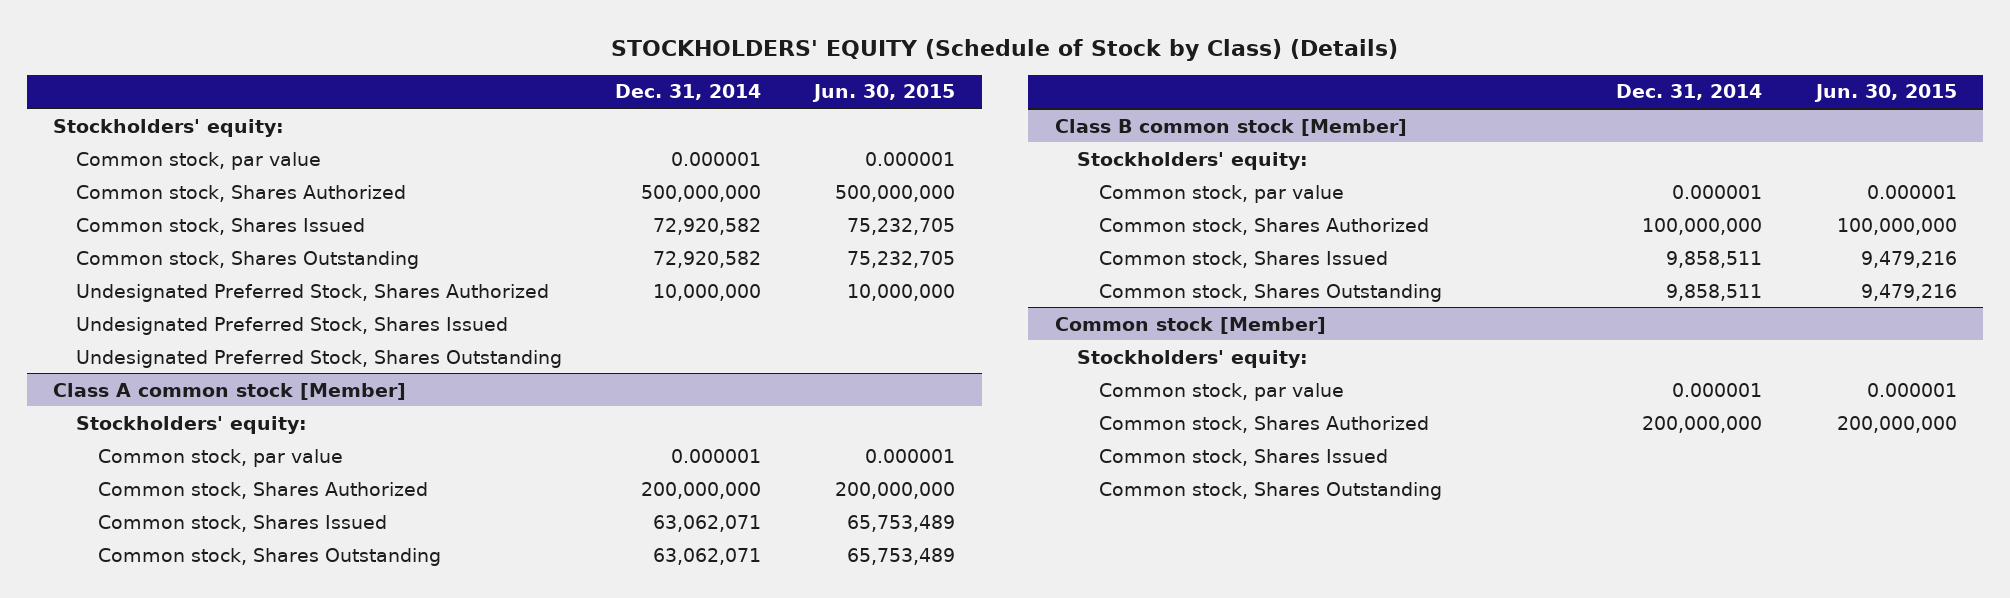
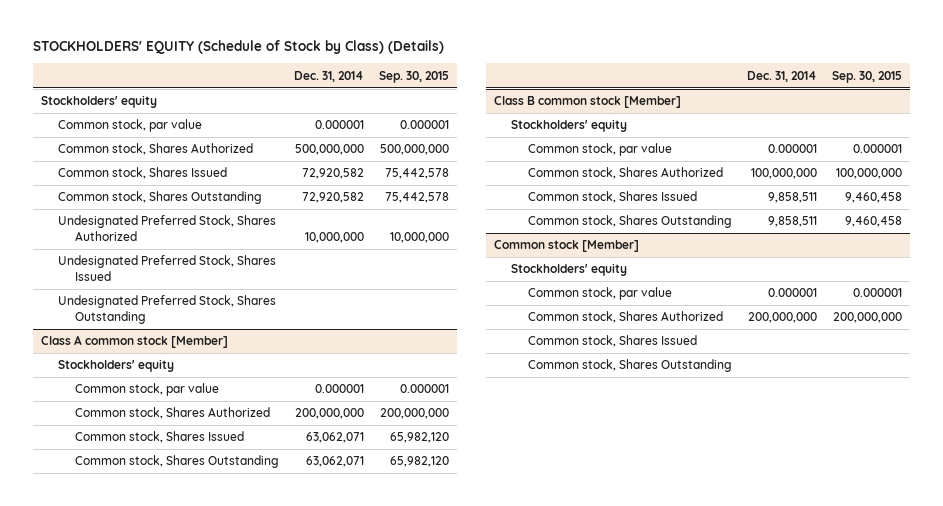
- | Dec. 31, 2014 | Jun. 30, 2015
+ | Dec. 31, 2014 | Sep. 30, 2015
- Stockholders' equity:
+ Stockholders' equity
@ Class A common stock [Member]
- Stockholders' equity:
+ Stockholders' equity
@ Class B common stock [Member]
- Stockholders' equity:
+ Stockholders' equity
@ Common stock [Member]
- Stockholders' equity:
+ Stockholders' equity

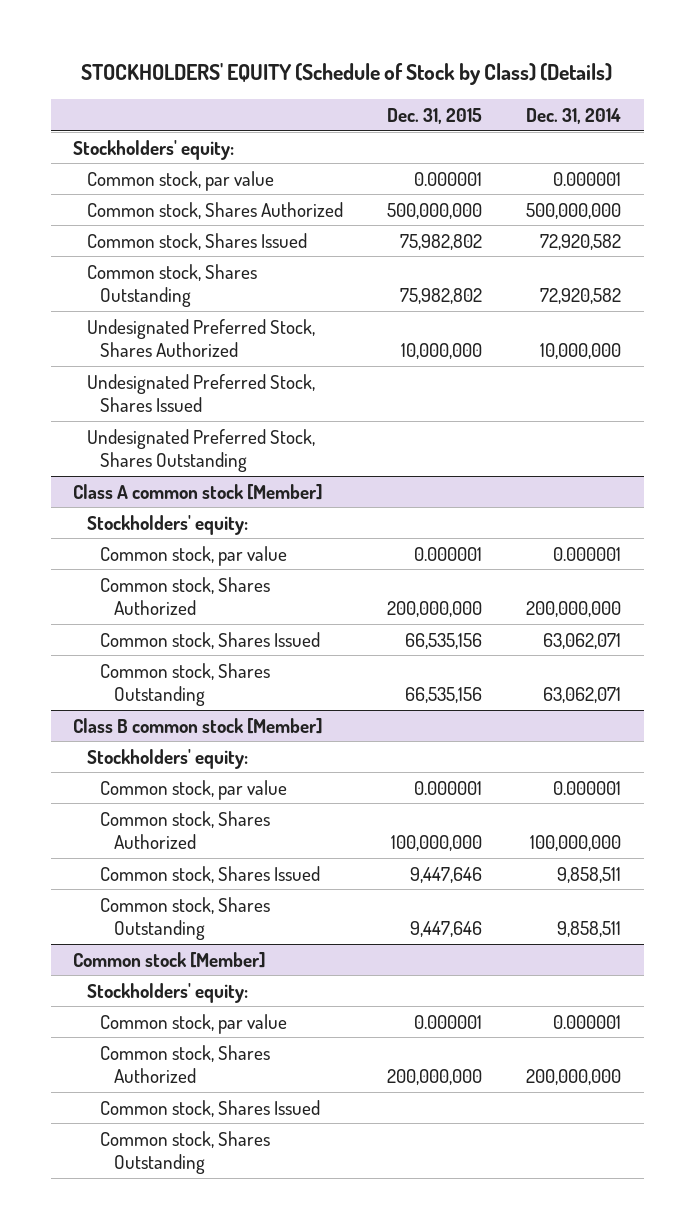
- | Dec. 31, 2014 | Sep. 30, 2015
+ | Dec. 31, 2015 | Dec. 31, 2014
- Stockholders' equity
+ Stockholders' equity:
@ Class A common stock [Member]
- Stockholders' equity
+ Stockholders' equity:
@ Class B common stock [Member]
- Stockholders' equity
+ Stockholders' equity:
@ Common stock [Member]
- Stockholders' equity
+ Stockholders' equity:

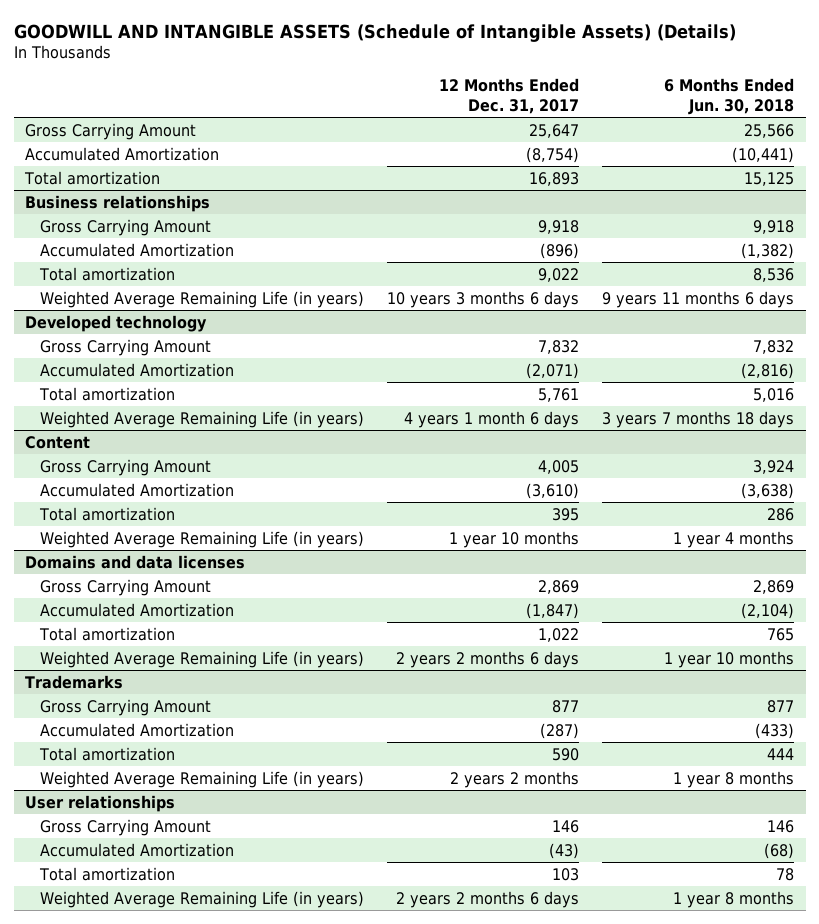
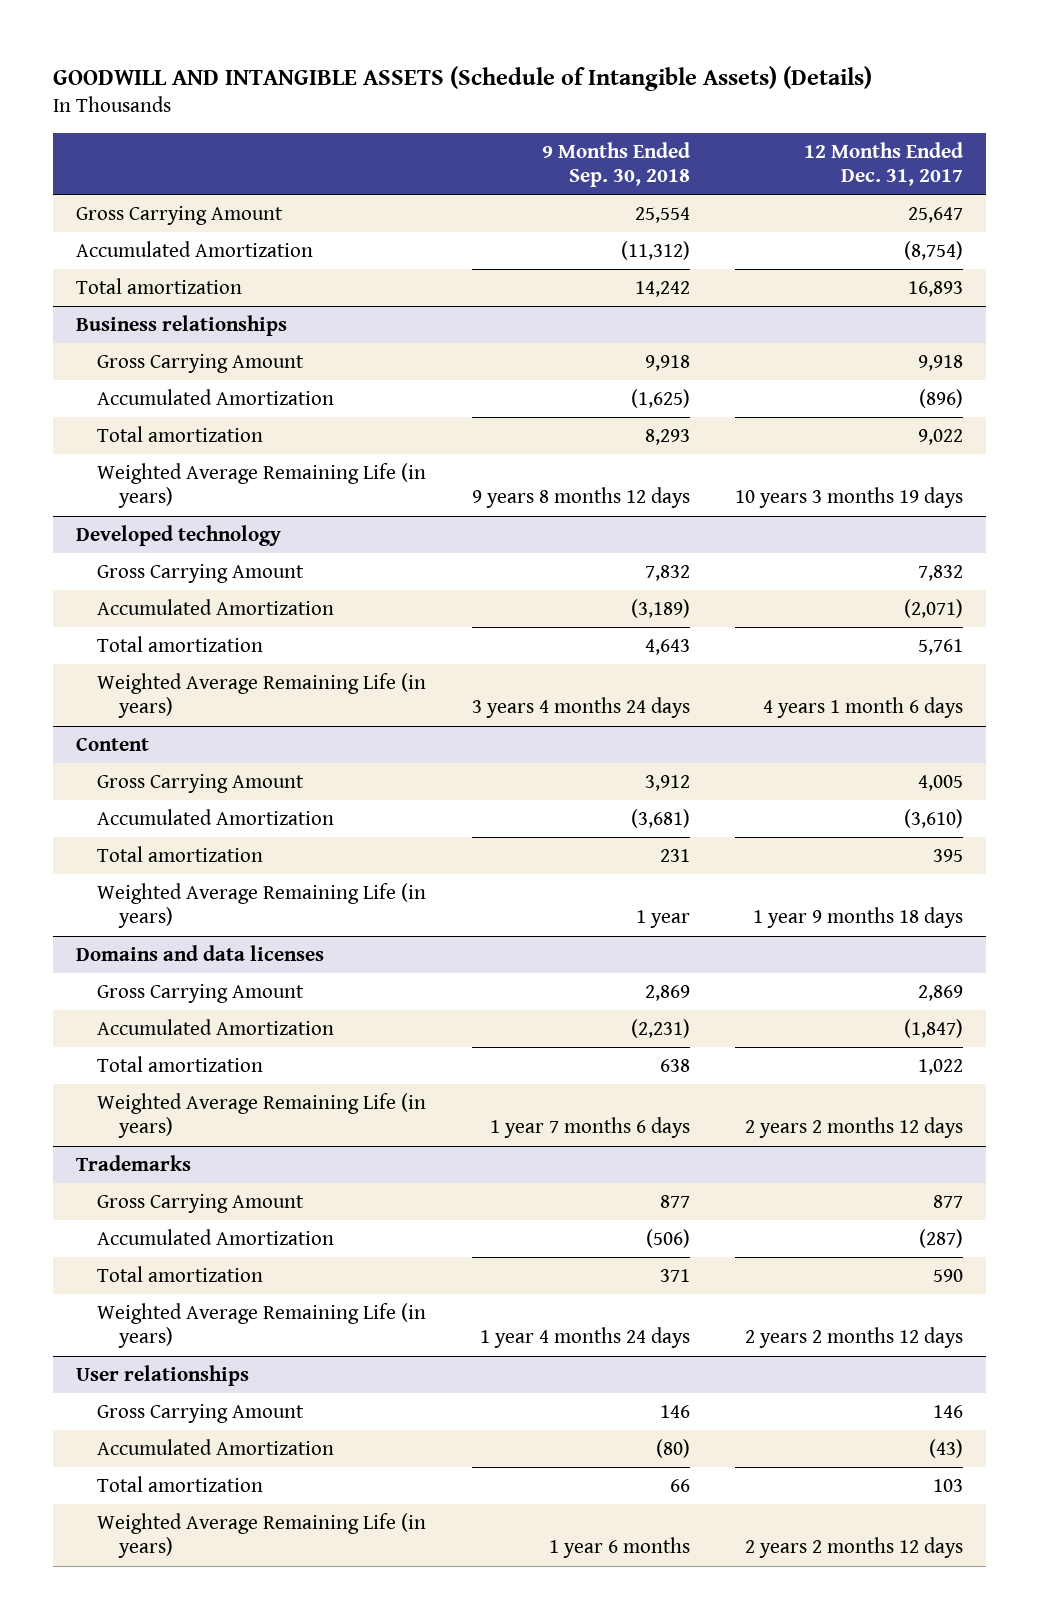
- | 12 Months Ended Dec. 31, 2017 | 6 Months Ended Jun. 30, 2018
+ | 9 Months Ended Sep. 30, 2018 | 12 Months Ended Dec. 31, 2017
@ Business relationships
- Weighted Average Remaining Life (in years) | 10 years 3 months 6 days | 9 years 11 months 6 days
+ Weighted Average Remaining Life (in years) | 9 years 8 months 12 days | 10 years 3 months 19 days
@ Content
- Weighted Average Remaining Life (in years) | 1 year 10 months | 1 year 4 months
+ Weighted Average Remaining Life (in years) | 1 year | 1 year 9 months 18 days
@ Domains and data licenses
- Weighted Average Remaining Life (in years) | 2 years 2 months 6 days | 1 year 10 months
+ Weighted Average Remaining Life (in years) | 1 year 7 months 6 days | 2 years 2 months 12 days
@ Trademarks
- Weighted Average Remaining Life (in years) | 2 years 2 months | 1 year 8 months
+ Weighted Average Remaining Life (in years) | 1 year 4 months 24 days | 2 years 2 months 12 days
@ User relationships
- Weighted Average Remaining Life (in years) | 2 years 2 months 6 days | 1 year 8 months
+ Weighted Average Remaining Life (in years) | 1 year 6 months | 2 years 2 months 12 days

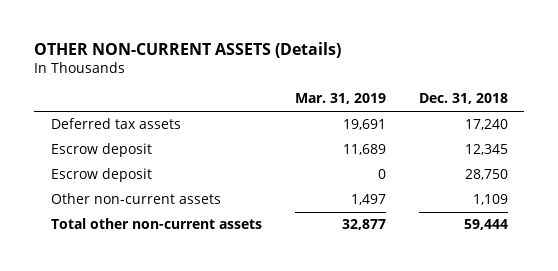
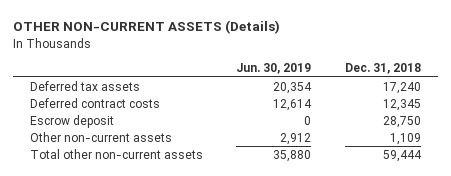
- | Mar. 31, 2019 | Dec. 31, 2018
+ | Jun. 30, 2019 | Dec. 31, 2018
- Escrow deposit | 11,689 | 12,345
+ Deferred contract costs | 12,614 | 12,345

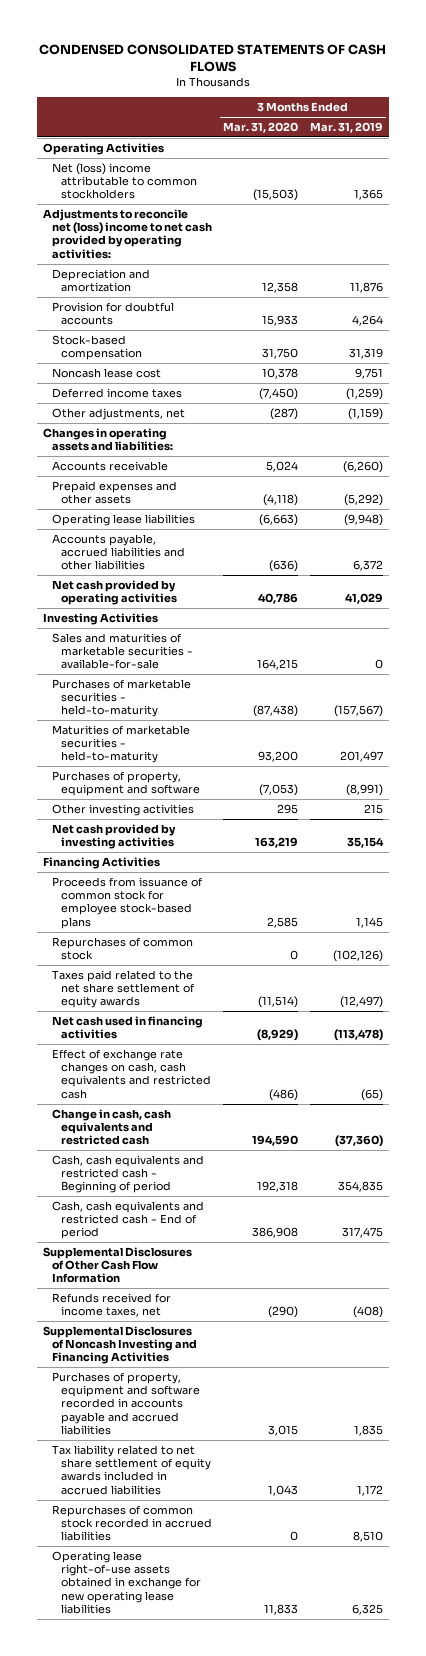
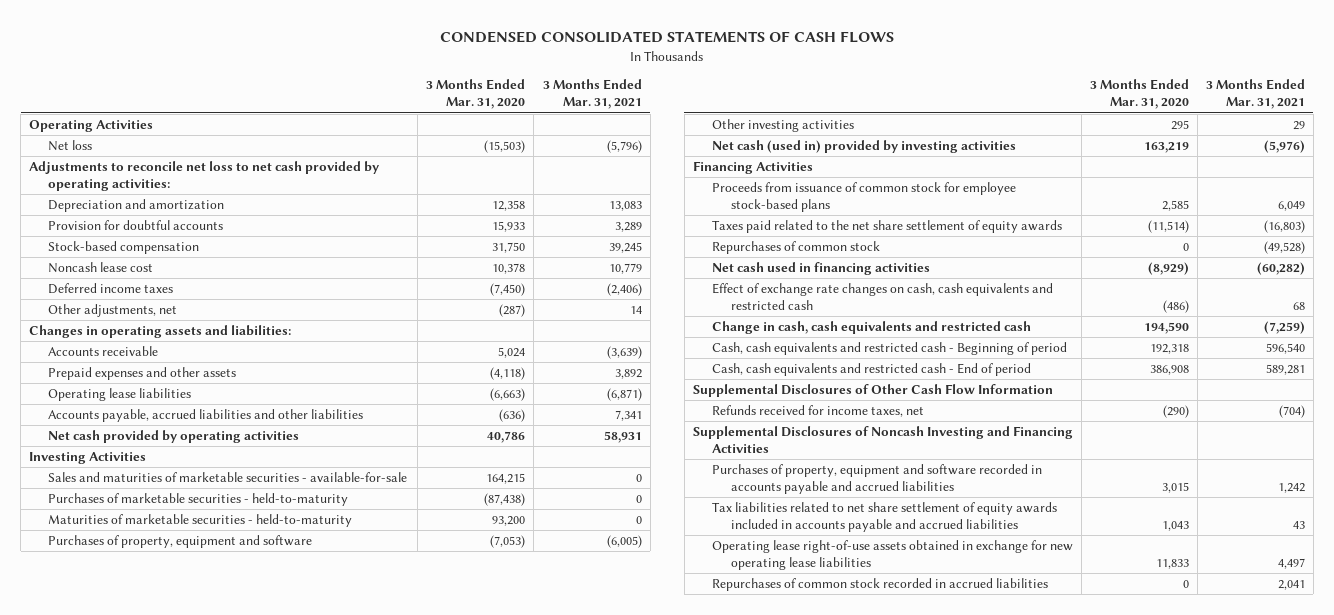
- | 3 Months Ended Mar. 31, 2020 | 3 Months Ended Mar. 31, 2019
+ | 3 Months Ended Mar. 31, 2020 | 3 Months Ended Mar. 31, 2021
- Net (loss) income attributable to common stockholders | (15,503) | 1,365
- Adjustments to reconcile net (loss) income to net cash provided by operating activities:
+ Net loss | (15,503) | (5,796)
+ Adjustments to reconcile net loss to net cash provided by operating activities:
- Net cash provided by investing activities | 163,219 | 35,154
+ Net cash (used in) provided by investing activities | 163,219 | (5,976)
moved down: Repurchases of common stock | 0 | (49,528)
- Tax liability related to net share settlement of equity awards included in accrued liabilities | 1,043 | 1,172
+ Tax liabilities related to net share settlement of equity awards included in accounts payable and accrued liabilities | 1,043 | 43
moved down: Repurchases of common stock recorded in accrued liabilities | 0 | 2,041

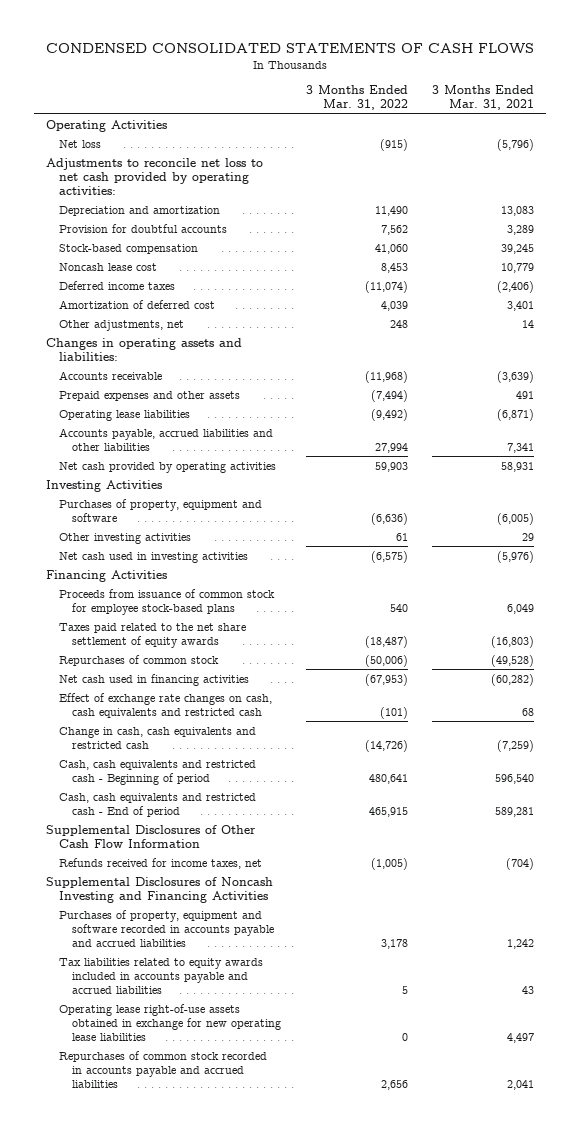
- | 3 Months Ended Mar. 31, 2020 | 3 Months Ended Mar. 31, 2021
+ | 3 Months Ended Mar. 31, 2022 | 3 Months Ended Mar. 31, 2021
+ Amortization of deferred cost | 4,039 | 3,401
- Prepaid expenses and other assets | (4,118) | 3,892
+ Prepaid expenses and other assets | (7,494) | 491
- Sales and maturities of marketable securities - available-for-sale | 164,215 | 0
- Purchases of marketable securities - held-to-maturity | (87,438) | 0
- Maturities of marketable securities - held-to-maturity | 93,200 | 0
- Net cash (used in) provided by investing activities | 163,219 | (5,976)
+ Net cash used in investing activities | (6,575) | (5,976)
- Tax liabilities related to net share settlement of equity awards included in accounts payable and accrued liabilities | 1,043 | 43
+ Tax liabilities related to equity awards included in accounts payable and accrued liabilities | 5 | 43
- Repurchases of common stock recorded in accrued liabilities | 0 | 2,041
+ Repurchases of common stock recorded in accounts payable and accrued liabilities | 2,656 | 2,041

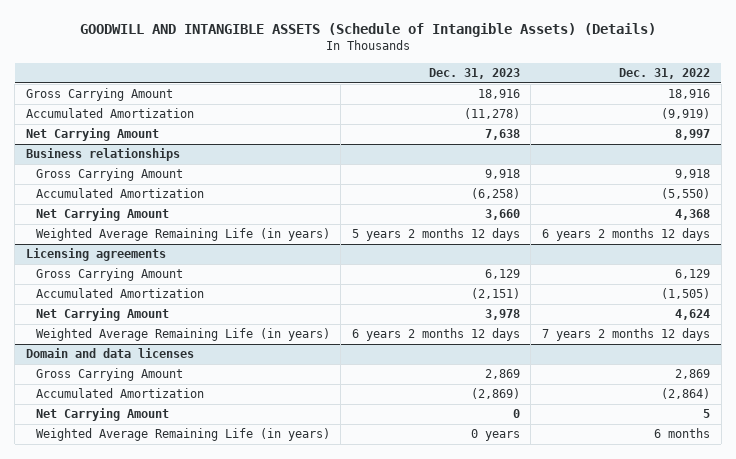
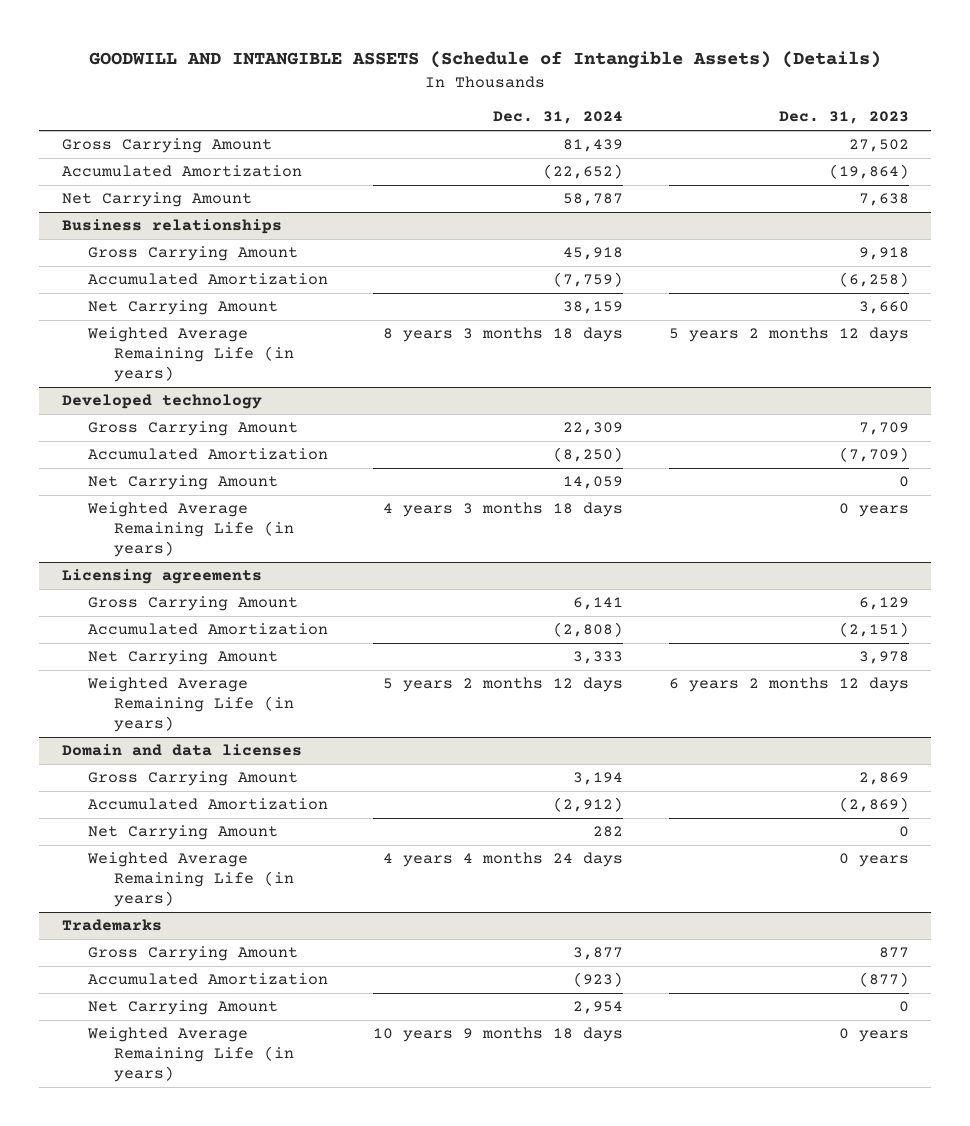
- | Dec. 31, 2023 | Dec. 31, 2022
+ | Dec. 31, 2024 | Dec. 31, 2023
- Gross Carrying Amount | 18,916 | 18,916
- Accumulated Amortization | (11,278) | (9,919)
+ Gross Carrying Amount | 81,439 | 27,502
+ Accumulated Amortization | (22,652) | (19,864)
+ Developed technology
+ Gross Carrying Amount | 22,309 | 7,709
+ Accumulated Amortization | (8,250) | (7,709)
+ Net Carrying Amount | 14,059 | 0
+ Weighted Average Remaining Life (in years) | 4 years 3 months 18 days | 0 years
+ Trademarks
+ Gross Carrying Amount | 3,877 | 877
+ Accumulated Amortization | (923) | (877)
+ Net Carrying Amount | 2,954 | 0
+ Weighted Average Remaining Life (in years) | 10 years 9 months 18 days | 0 years

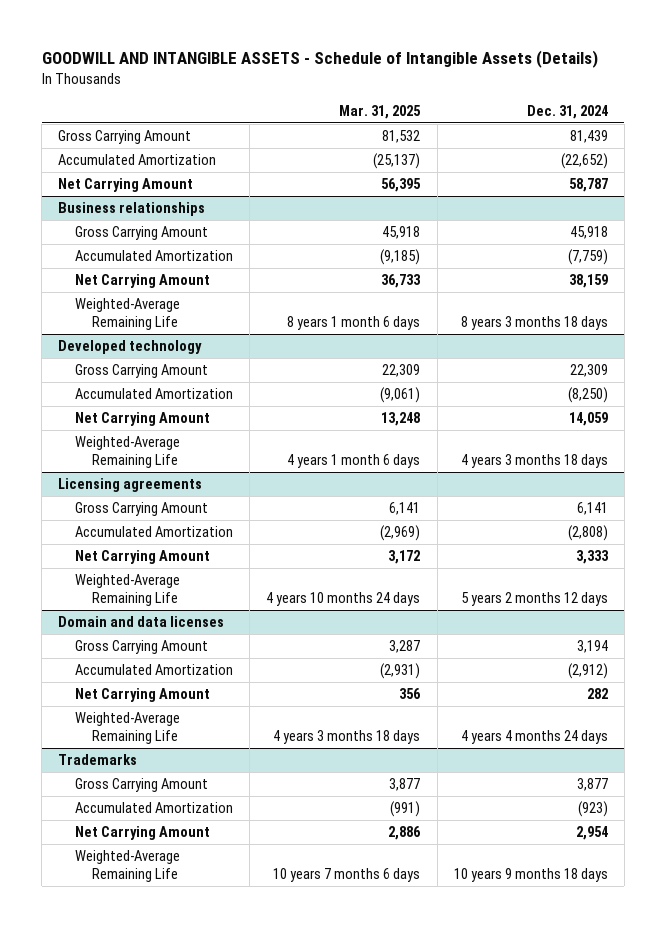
- GOODWILL AND INTANGIBLE ASSETS (Schedule of Intangible Assets) (Details)
+ GOODWILL AND INTANGIBLE ASSETS - Schedule of Intangible Assets (Details)
- | Dec. 31, 2024 | Dec. 31, 2023
+ | Mar. 31, 2025 | Dec. 31, 2024
@ Business relationships
- Weighted Average Remaining Life (in years) | 8 years 3 months 18 days | 5 years 2 months 12 days
+ Weighted-Average Remaining Life | 8 years 1 month 6 days | 8 years 3 months 18 days
@ Developed technology
- Weighted Average Remaining Life (in years) | 4 years 3 months 18 days | 0 years
+ Weighted-Average Remaining Life | 4 years 1 month 6 days | 4 years 3 months 18 days
@ Licensing agreements
- Weighted Average Remaining Life (in years) | 5 years 2 months 12 days | 6 years 2 months 12 days
+ Weighted-Average Remaining Life | 4 years 10 months 24 days | 5 years 2 months 12 days
@ Domain and data licenses
- Weighted Average Remaining Life (in years) | 4 years 4 months 24 days | 0 years
+ Weighted-Average Remaining Life | 4 years 3 months 18 days | 4 years 4 months 24 days
@ Trademarks
- Weighted Average Remaining Life (in years) | 10 years 9 months 18 days | 0 years
+ Weighted-Average Remaining Life | 10 years 7 months 6 days | 10 years 9 months 18 days

